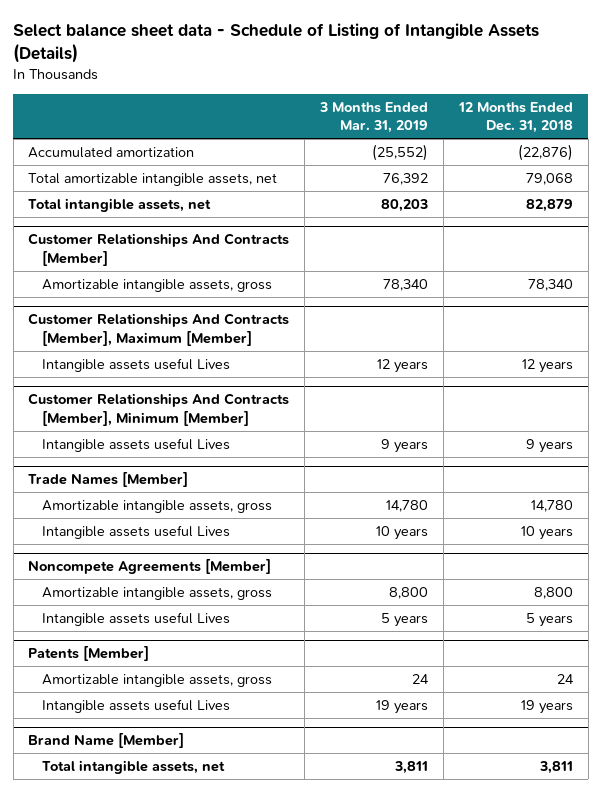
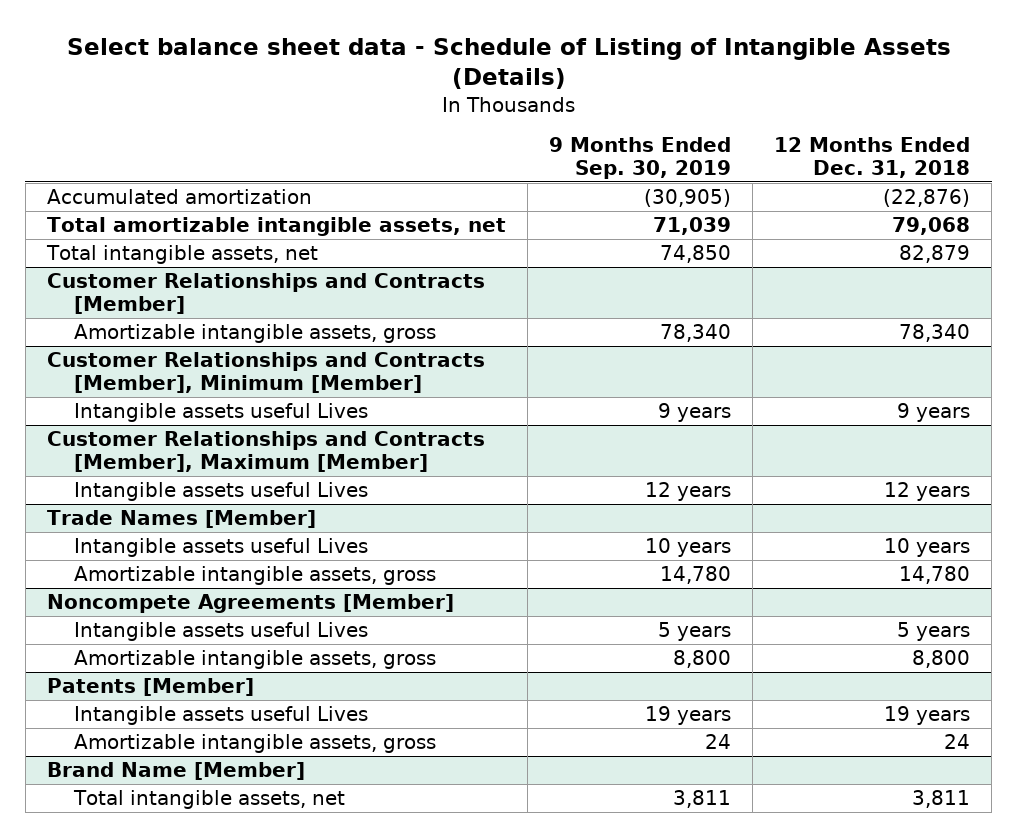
- | 3 Months Ended Mar. 31, 2019 | 12 Months Ended Dec. 31, 2018
+ | 9 Months Ended Sep. 30, 2019 | 12 Months Ended Dec. 31, 2018
- Customer Relationships And Contracts [Member]
+ Customer Relationships and Contracts [Member]
- Customer Relationships And Contracts [Member], Maximum [Member]
- Intangible assets useful Lives | 12 years | 12 years
- Customer Relationships And Contracts [Member], Minimum [Member]
+ Customer Relationships and Contracts [Member], Minimum [Member]
+ Customer Relationships and Contracts [Member], Maximum [Member]
+ Intangible assets useful Lives | 12 years | 12 years
@ Trade Names [Member]
moved down: Amortizable intangible assets, gross | 14,780 | 14,780
@ Noncompete Agreements [Member]
moved down: Amortizable intangible assets, gross | 8,800 | 8,800
@ Patents [Member]
moved down: Amortizable intangible assets, gross | 24 | 24

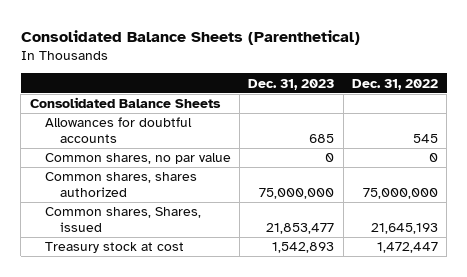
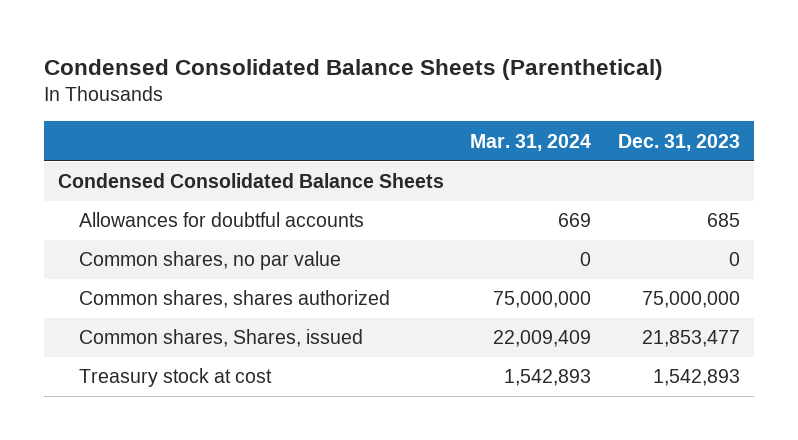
- Consolidated Balance Sheets (Parenthetical)
+ Condensed Consolidated Balance Sheets (Parenthetical)
- | Dec. 31, 2023 | Dec. 31, 2022
+ | Mar. 31, 2024 | Dec. 31, 2023
- Consolidated Balance Sheets
+ Condensed Consolidated Balance Sheets

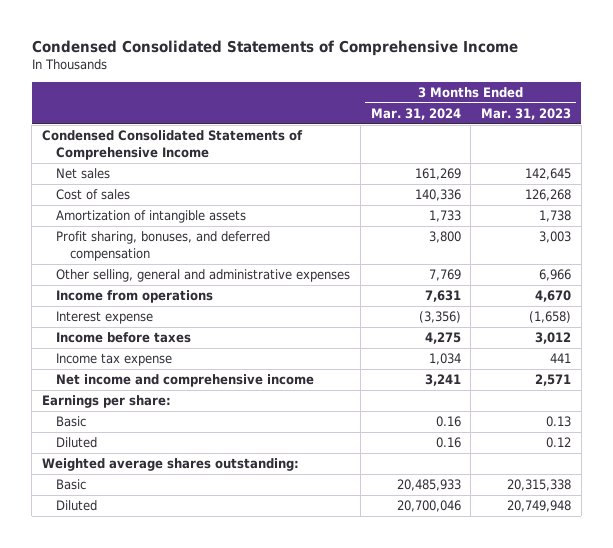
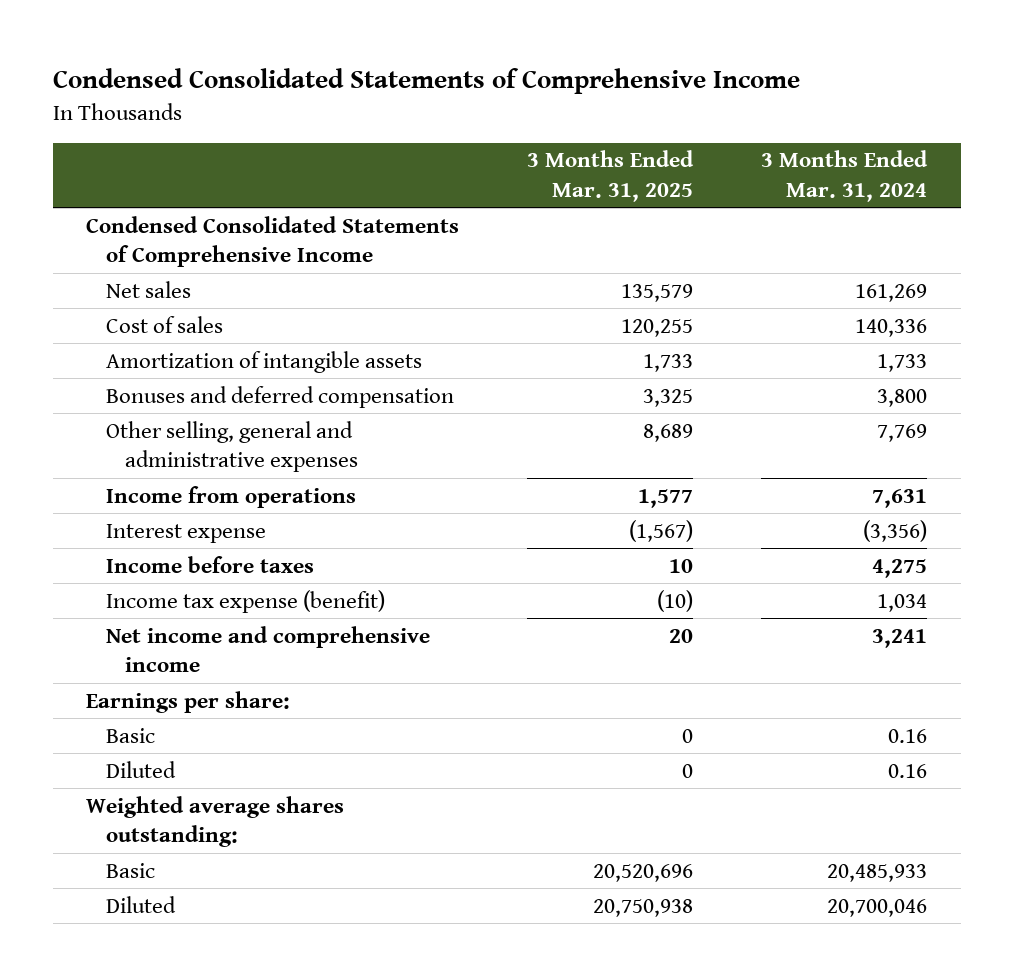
- | 3 Months Ended Mar. 31, 2024 | 3 Months Ended Mar. 31, 2023
+ | 3 Months Ended Mar. 31, 2025 | 3 Months Ended Mar. 31, 2024
- Profit sharing, bonuses, and deferred compensation | 3,800 | 3,003
+ Bonuses and deferred compensation | 3,325 | 3,800
- Income tax expense | 1,034 | 441
+ Income tax expense (benefit) | (10) | 1,034

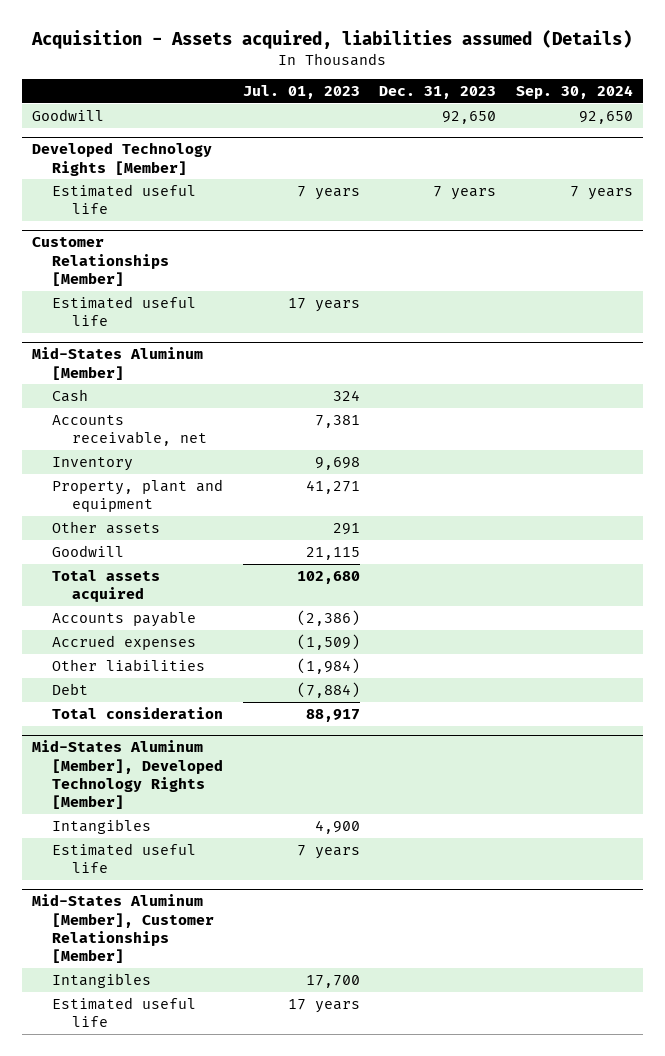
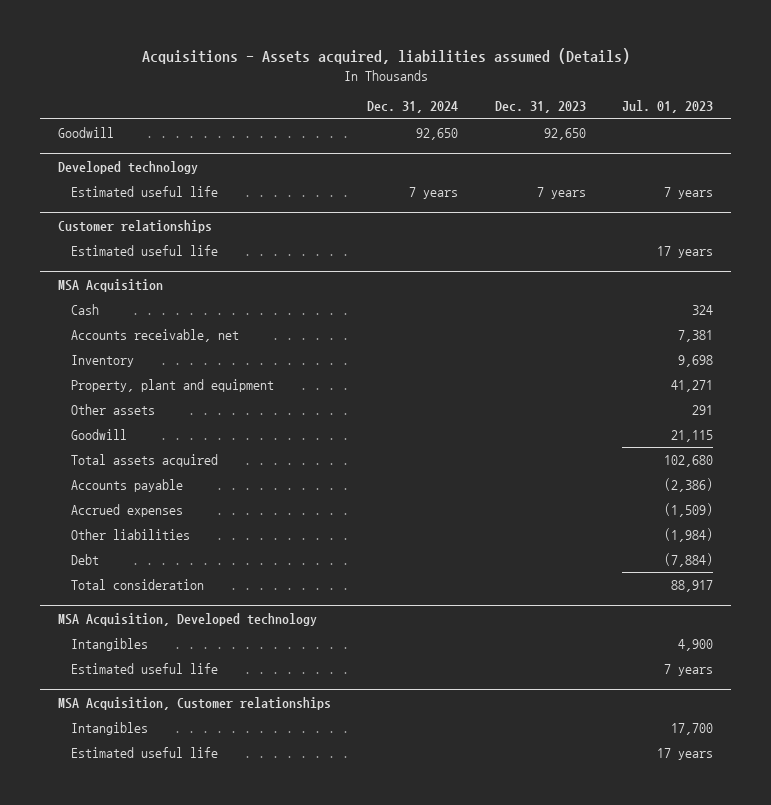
- Acquisition - Assets acquired, liabilities assumed (Details)
+ Acquisitions - Assets acquired, liabilities assumed (Details)
- | Jul. 01, 2023 | Dec. 31, 2023 | Sep. 30, 2024
+ | Dec. 31, 2024 | Dec. 31, 2023 | Jul. 01, 2023
- Developed Technology Rights [Member]
+ Developed technology
- Customer Relationships [Member]
+ Customer relationships
- Mid-States Aluminum [Member]
+ MSA Acquisition
- Mid-States Aluminum [Member], Developed Technology Rights [Member]
+ MSA Acquisition, Developed technology
- Mid-States Aluminum [Member], Customer Relationships [Member]
+ MSA Acquisition, Customer relationships

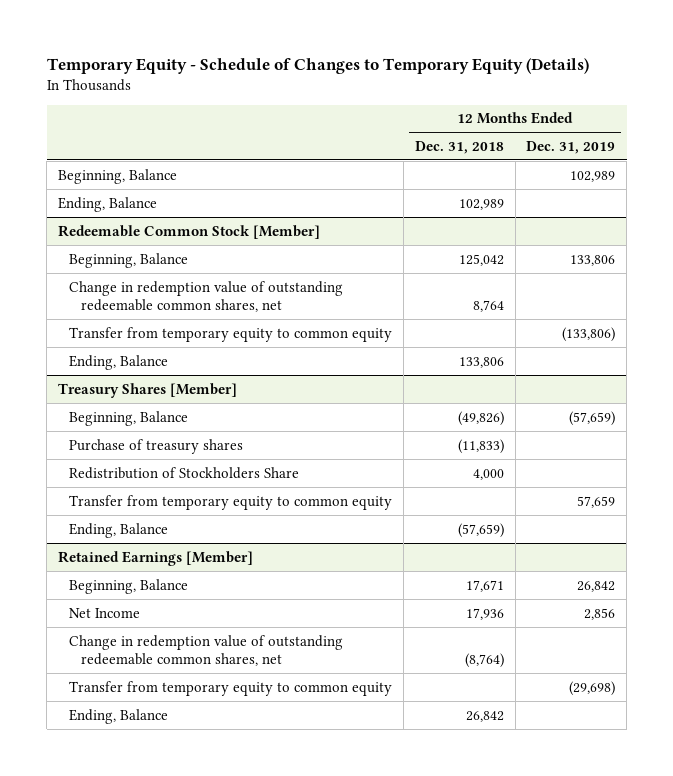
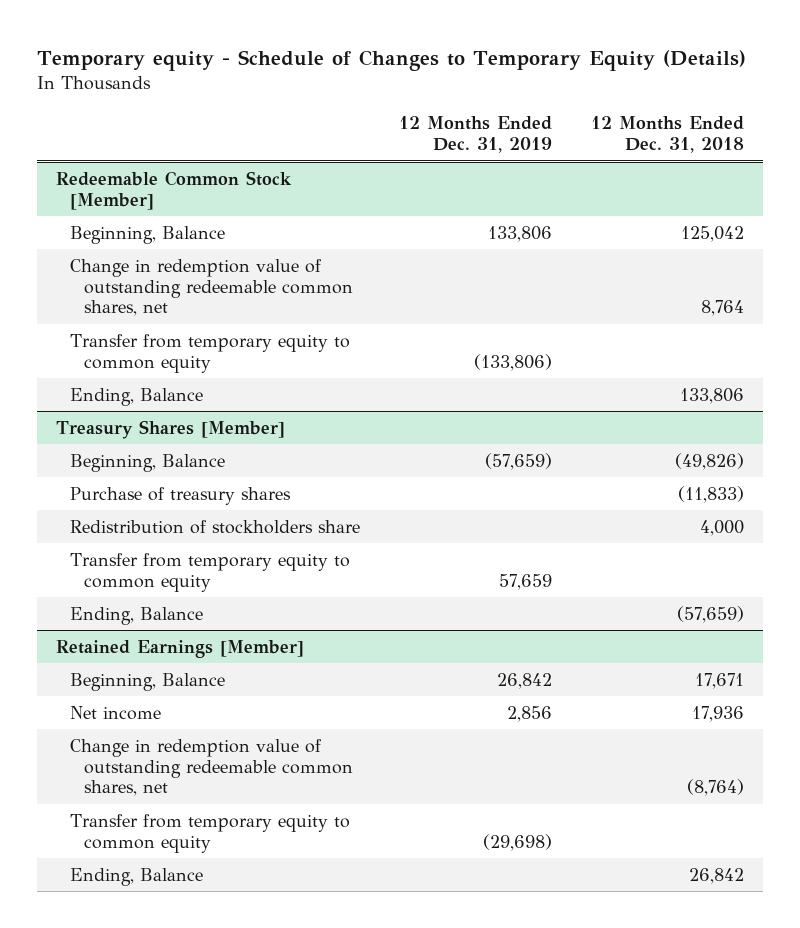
- Temporary Equity - Schedule of Changes to Temporary Equity (Details)
+ Temporary equity - Schedule of Changes to Temporary Equity (Details)
- | 12 Months Ended Dec. 31, 2018 | 12 Months Ended Dec. 31, 2019
+ | 12 Months Ended Dec. 31, 2019 | 12 Months Ended Dec. 31, 2018
- Beginning, Balance | | 102,989
- Ending, Balance | 102,989 |
@ Treasury Shares [Member]
- Redistribution of Stockholders Share | 4,000 |
+ Redistribution of stockholders share | | 4,000
@ Retained Earnings [Member]
- Net Income | 17,936 | 2,856
+ Net income | 2,856 | 17,936

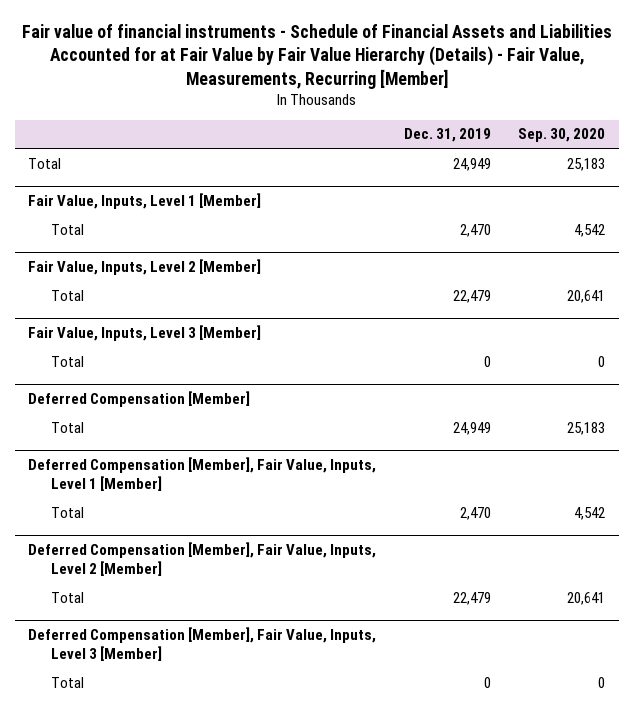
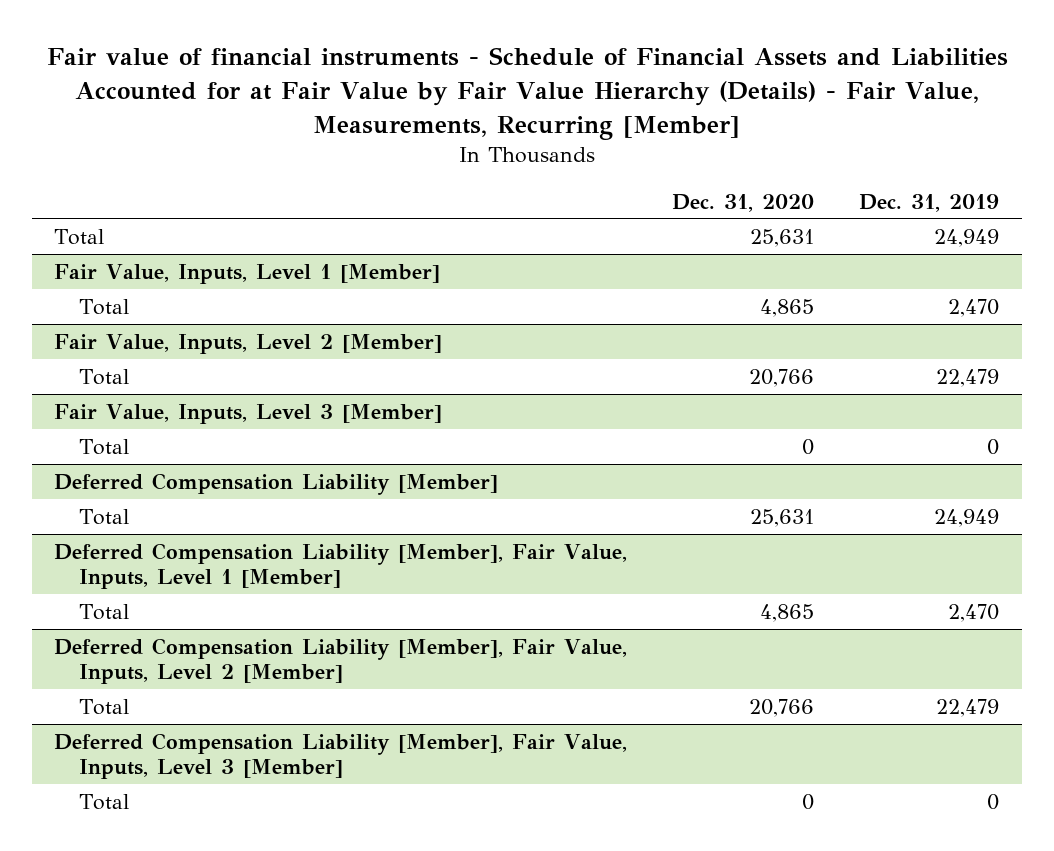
- | Dec. 31, 2019 | Sep. 30, 2020
+ | Dec. 31, 2020 | Dec. 31, 2019
- Deferred Compensation [Member]
+ Deferred Compensation Liability [Member]
- Deferred Compensation [Member], Fair Value, Inputs, Level 1 [Member]
+ Deferred Compensation Liability [Member], Fair Value, Inputs, Level 1 [Member]
- Deferred Compensation [Member], Fair Value, Inputs, Level 2 [Member]
+ Deferred Compensation Liability [Member], Fair Value, Inputs, Level 2 [Member]
- Deferred Compensation [Member], Fair Value, Inputs, Level 3 [Member]
+ Deferred Compensation Liability [Member], Fair Value, Inputs, Level 3 [Member]

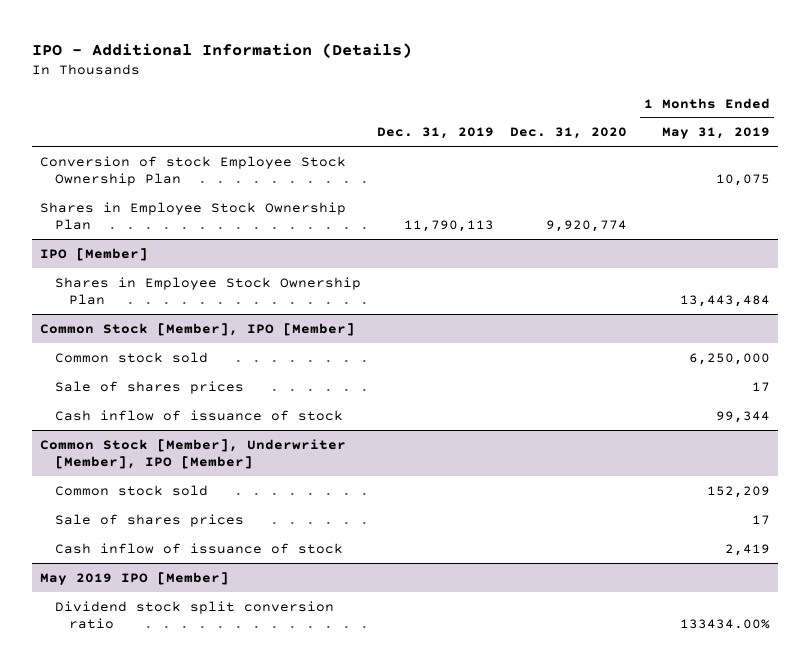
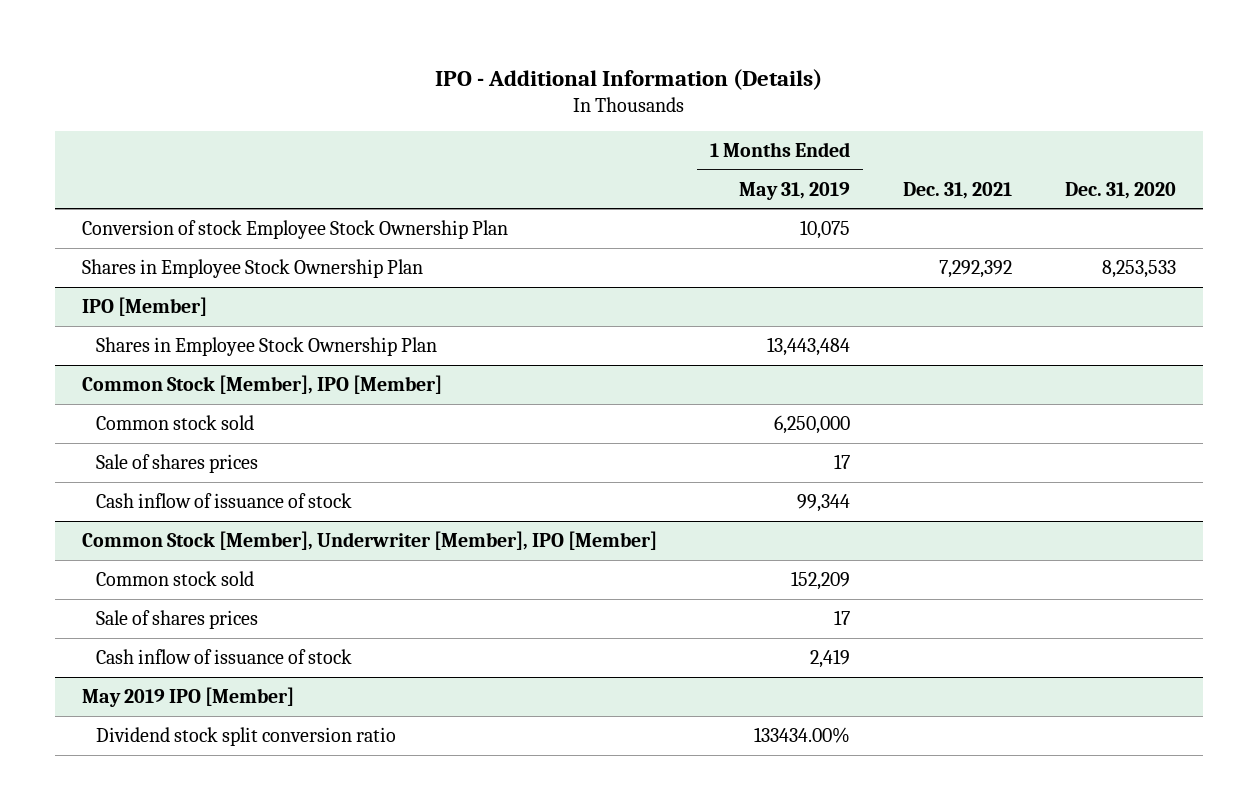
- | Dec. 31, 2019 | Dec. 31, 2020 | 1 Months Ended May 31, 2019
+ | 1 Months Ended May 31, 2019 | Dec. 31, 2021 | Dec. 31, 2020
- Shares in Employee Stock Ownership Plan | 11,790,113 | 9,920,774 |
+ Shares in Employee Stock Ownership Plan | | 7,292,392 | 8,253,533

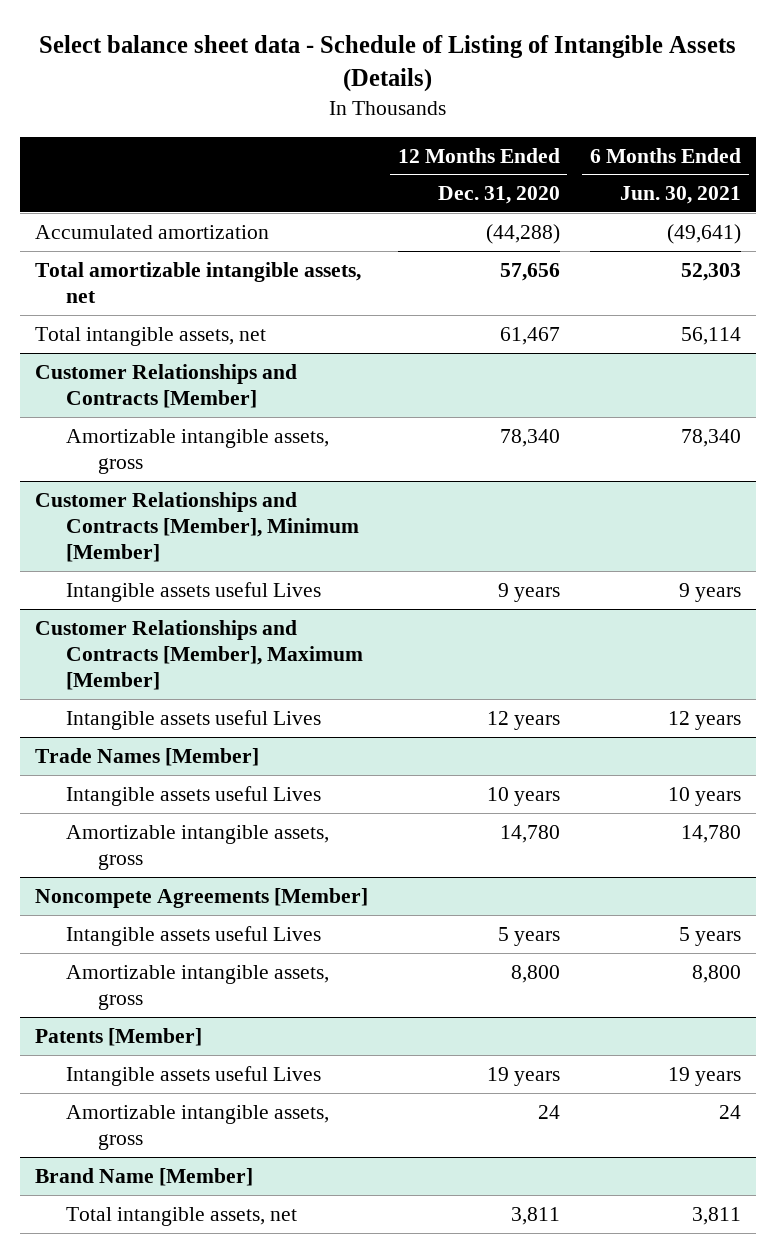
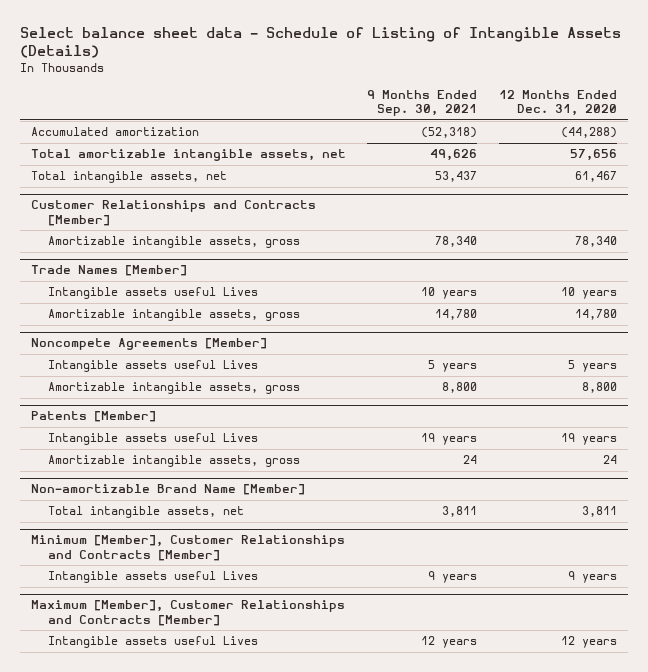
- | 12 Months Ended Dec. 31, 2020 | 6 Months Ended Jun. 30, 2021
+ | 9 Months Ended Sep. 30, 2021 | 12 Months Ended Dec. 31, 2020
- Customer Relationships and Contracts [Member], Minimum [Member]
- Intangible assets useful Lives | 9 years | 9 years
- Customer Relationships and Contracts [Member], Maximum [Member]
- Intangible assets useful Lives | 12 years | 12 years
- Brand Name [Member]
+ Non-amortizable Brand Name [Member]
+ Minimum [Member], Customer Relationships and Contracts [Member]
+ Intangible assets useful Lives | 9 years | 9 years
+ Maximum [Member], Customer Relationships and Contracts [Member]
+ Intangible assets useful Lives | 12 years | 12 years

